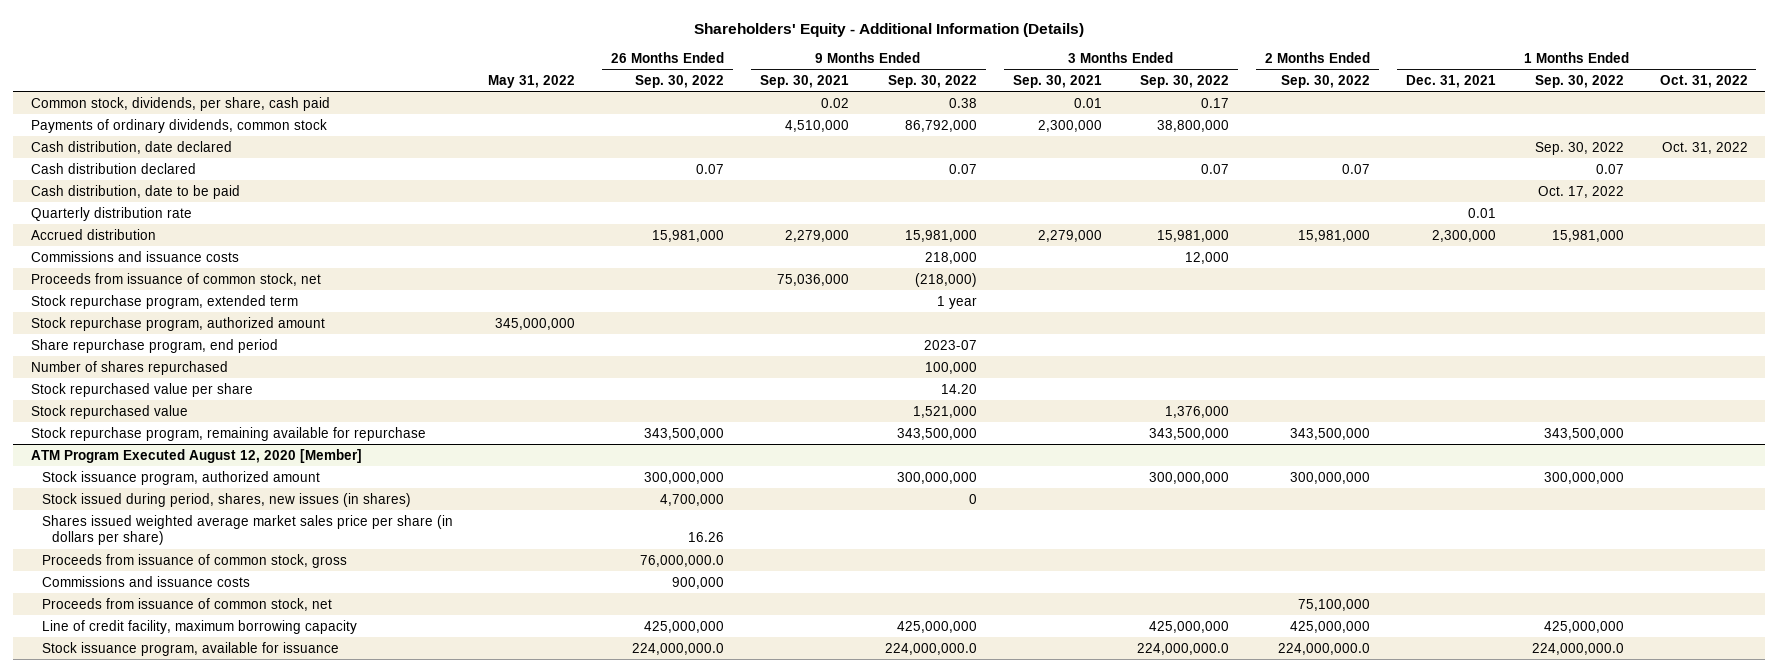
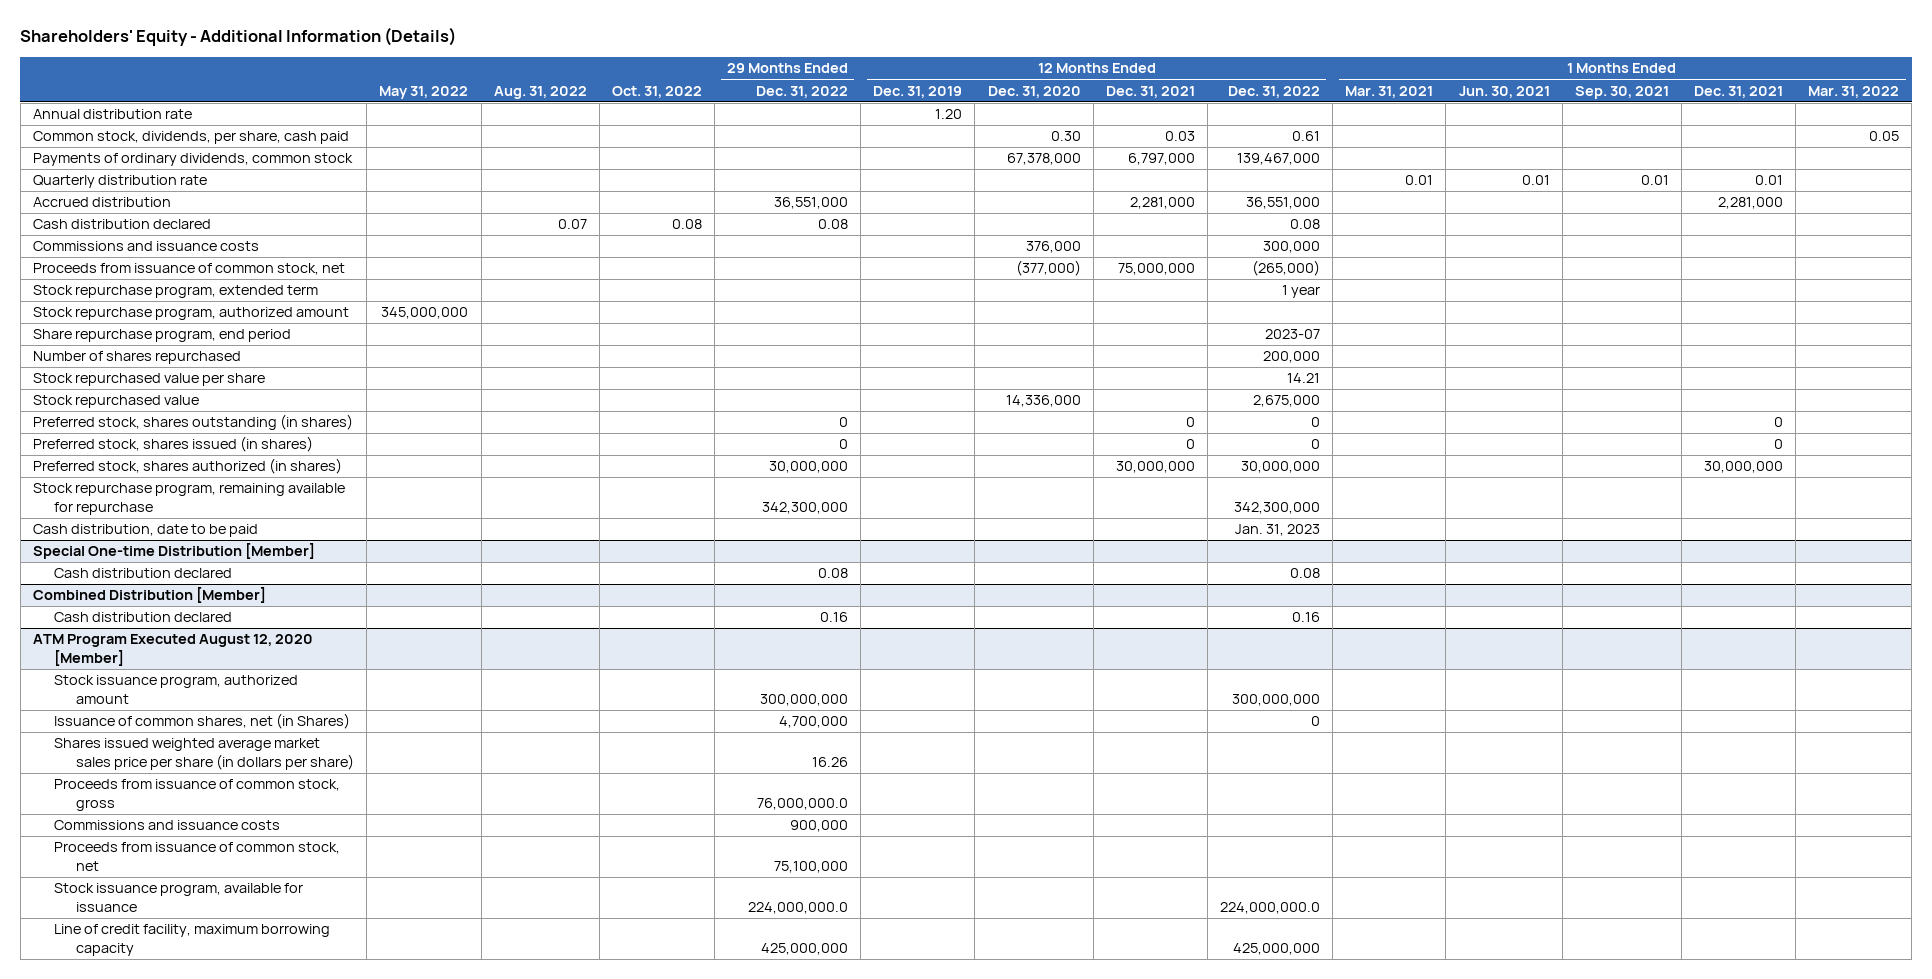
- | May 31, 2022 | 26 Months Ended Sep. 30, 2022 | 9 Months Ended Sep. 30, 2021 | 9 Months Ended Sep. 30, 2022 | 3 Months Ended Sep. 30, 2021 | 3 Months Ended Sep. 30, 2022 | 2 Months Ended Sep. 30, 2022 | 1 Months Ended Dec. 31, 2021 | 1 Months Ended Sep. 30, 2022 | 1 Months Ended Oct. 31, 2022
+ | May 31, 2022 | Aug. 31, 2022 | Oct. 31, 2022 | 29 Months Ended Dec. 31, 2022 | 12 Months Ended Dec. 31, 2019 | 12 Months Ended Dec. 31, 2020 | 12 Months Ended Dec. 31, 2021 | 12 Months Ended Dec. 31, 2022 | 1 Months Ended Mar. 31, 2021 | 1 Months Ended Jun. 30, 2021 | 1 Months Ended Sep. 30, 2021 | 1 Months Ended Dec. 31, 2021 | 1 Months Ended Mar. 31, 2022
+ Annual distribution rate | | | | | 1.20 | | | | | | | |
- Cash distribution, date declared | | | | | | | | | Sep. 30, 2022 | Oct. 31, 2022
- Accrued distribution | | 15,981,000 | 2,279,000 | 15,981,000 | 2,279,000 | 15,981,000 | 15,981,000 | 2,300,000 | 15,981,000 |
+ Accrued distribution | | | | 36,551,000 | | | 2,281,000 | 36,551,000 | | | | 2,281,000 |
moved down: Cash distribution declared | | 0.07 | 0.08 | 0.08 | | | | 0.08 | | | | |
+ Preferred stock, shares outstanding (in shares) | | | | 0 | | | 0 | 0 | | | | 0 |
+ Preferred stock, shares issued (in shares) | | | | 0 | | | 0 | 0 | | | | 0 |
+ Preferred stock, shares authorized (in shares) | | | | 30,000,000 | | | 30,000,000 | 30,000,000 | | | | 30,000,000 |
moved down: Cash distribution, date to be paid | | | | | | | | Jan. 31, 2023 | | | | |
+ Special One-time Distribution [Member]
+ Cash distribution declared | | | | 0.08 | | | | 0.08 | | | | |
+ Combined Distribution [Member]
+ Cash distribution declared | | | | 0.16 | | | | 0.16 | | | | |
@ ATM Program Executed August 12, 2020 [Member]
- Stock issued during period, shares, new issues (in shares) | | 4,700,000 | | 0 | | | | | |
+ Issuance of common shares, net (in Shares) | | | | 4,700,000 | | | | 0 | | | | |
moved down: Line of credit facility, maximum borrowing capacity | | | | 425,000,000 | | | | 425,000,000 | | | | |

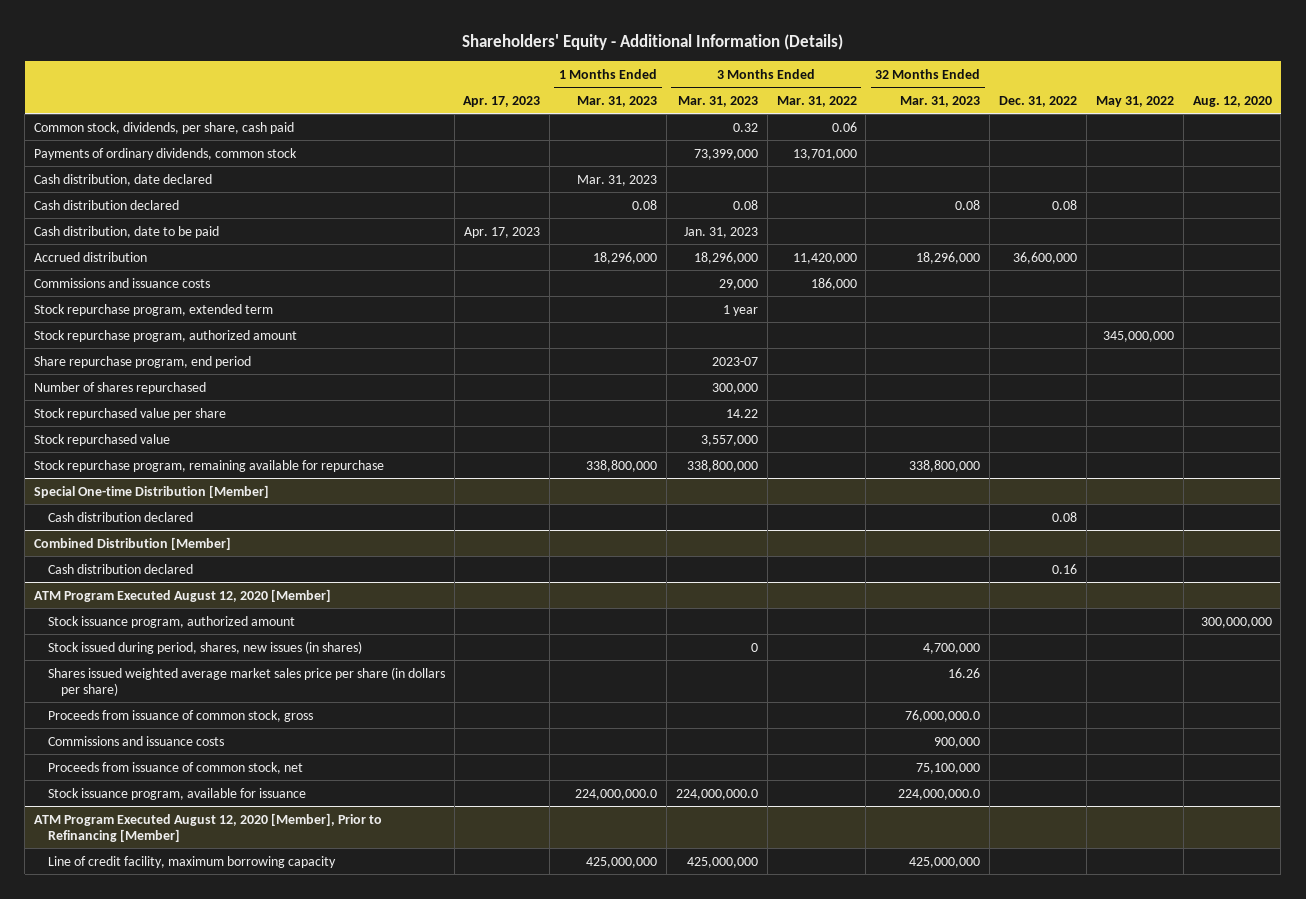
- | May 31, 2022 | Aug. 31, 2022 | Oct. 31, 2022 | 29 Months Ended Dec. 31, 2022 | 12 Months Ended Dec. 31, 2019 | 12 Months Ended Dec. 31, 2020 | 12 Months Ended Dec. 31, 2021 | 12 Months Ended Dec. 31, 2022 | 1 Months Ended Mar. 31, 2021 | 1 Months Ended Jun. 30, 2021 | 1 Months Ended Sep. 30, 2021 | 1 Months Ended Dec. 31, 2021 | 1 Months Ended Mar. 31, 2022
+ | Apr. 17, 2023 | 1 Months Ended Mar. 31, 2023 | 3 Months Ended Mar. 31, 2023 | 3 Months Ended Mar. 31, 2022 | 32 Months Ended Mar. 31, 2023 | Dec. 31, 2022 | May 31, 2022 | Aug. 12, 2020
- Annual distribution rate | | | | | 1.20 | | | | | | | |
- Quarterly distribution rate | | | | | | | | | 0.01 | 0.01 | 0.01 | 0.01 |
+ Cash distribution, date declared | | Mar. 31, 2023 | | | | | |
moved up: Cash distribution, date to be paid | Apr. 17, 2023 | | Jan. 31, 2023 | | | | |
moved down: Accrued distribution | | 18,296,000 | 18,296,000 | 11,420,000 | 18,296,000 | 36,600,000 | |
- Proceeds from issuance of common stock, net | | | | | | (377,000) | 75,000,000 | (265,000) | | | | |
- Preferred stock, shares outstanding (in shares) | | | | 0 | | | 0 | 0 | | | | 0 |
- Preferred stock, shares issued (in shares) | | | | 0 | | | 0 | 0 | | | | 0 |
- Preferred stock, shares authorized (in shares) | | | | 30,000,000 | | | 30,000,000 | 30,000,000 | | | | 30,000,000 |
@ ATM Program Executed August 12, 2020 [Member]
- Issuance of common shares, net (in Shares) | | | | 4,700,000 | | | | 0 | | | | |
+ Stock issued during period, shares, new issues (in shares) | | | 0 | | 4,700,000 | | |
- Line of credit facility, maximum borrowing capacity | | | | 425,000,000 | | | | 425,000,000 | | | | |
+ ATM Program Executed August 12, 2020 [Member], Prior to Refinancing [Member]
+ Line of credit facility, maximum borrowing capacity | | 425,000,000 | 425,000,000 | | 425,000,000 | | |

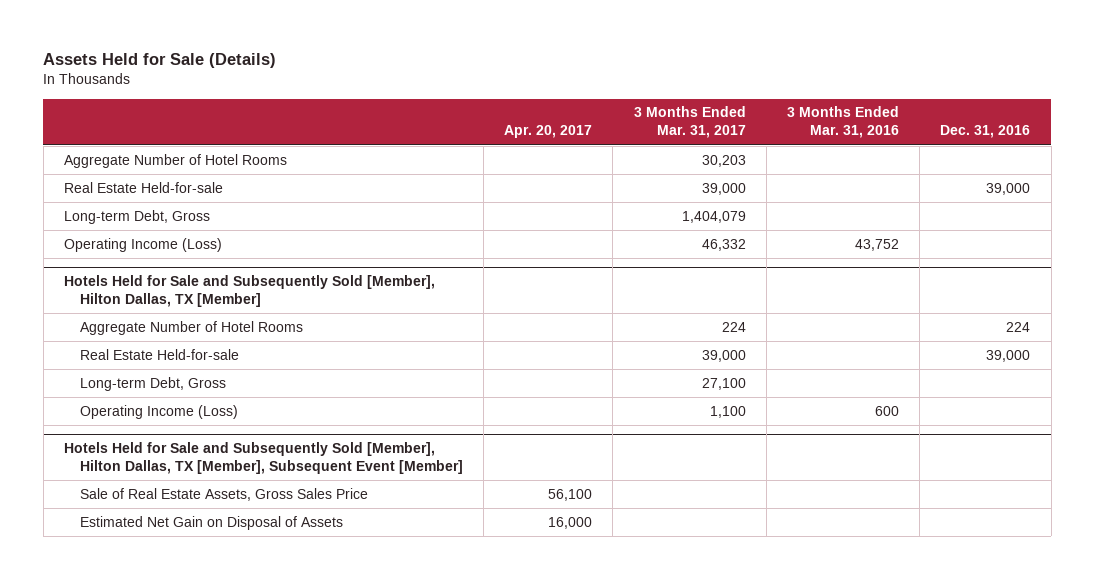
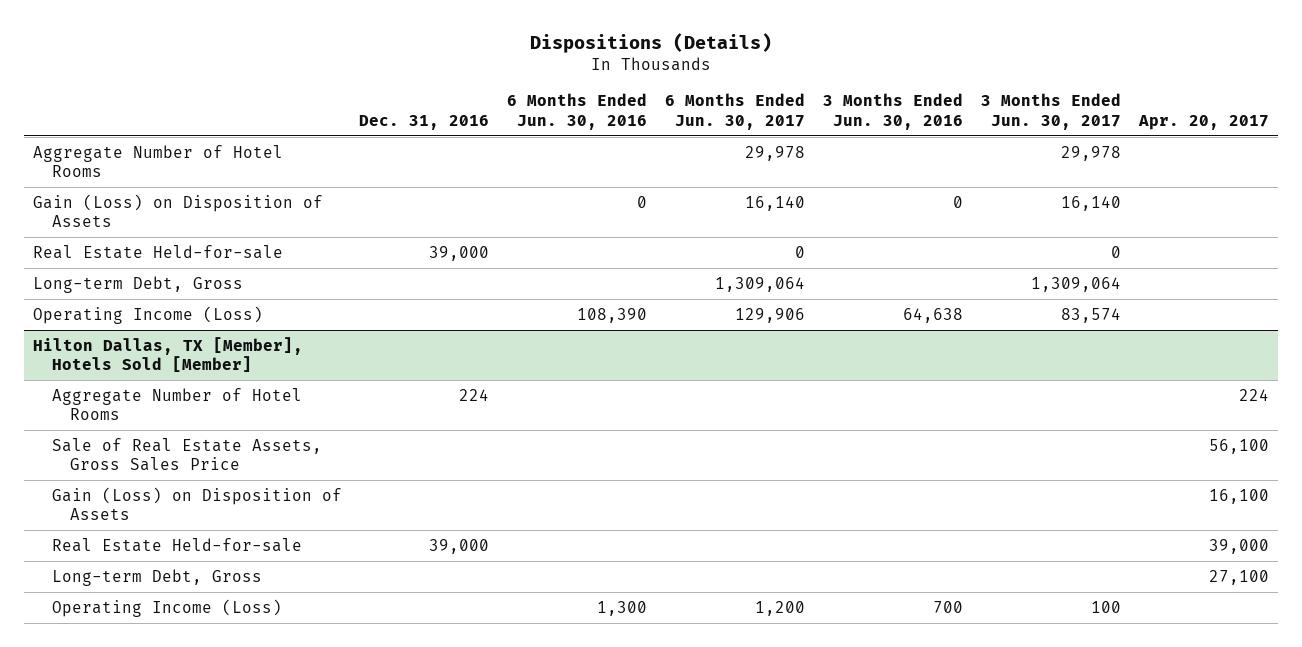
- Assets Held for Sale (Details)
+ Dispositions (Details)
- | Apr. 20, 2017 | 3 Months Ended Mar. 31, 2017 | 3 Months Ended Mar. 31, 2016 | Dec. 31, 2016
+ | Dec. 31, 2016 | 6 Months Ended Jun. 30, 2016 | 6 Months Ended Jun. 30, 2017 | 3 Months Ended Jun. 30, 2016 | 3 Months Ended Jun. 30, 2017 | Apr. 20, 2017
+ Gain (Loss) on Disposition of Assets | | 0 | 16,140 | 0 | 16,140 |
- Hotels Held for Sale and Subsequently Sold [Member], Hilton Dallas, TX [Member]
- Aggregate Number of Hotel Rooms | | 224 | | 224
- Real Estate Held-for-sale | | 39,000 | | 39,000
- Long-term Debt, Gross | | 27,100 | |
- Operating Income (Loss) | | 1,100 | 600 |
- Hotels Held for Sale and Subsequently Sold [Member], Hilton Dallas, TX [Member], Subsequent Event [Member]
+ Hilton Dallas, TX [Member], Hotels Sold [Member]
+ Aggregate Number of Hotel Rooms | 224 | | | | | 224
- Estimated Net Gain on Disposal of Assets | 16,000 | | |
+ Gain (Loss) on Disposition of Assets | | | | | | 16,100
+ Real Estate Held-for-sale | 39,000 | | | | | 39,000
+ Long-term Debt, Gross | | | | | | 27,100
+ Operating Income (Loss) | | 1,300 | 1,200 | 700 | 100 |

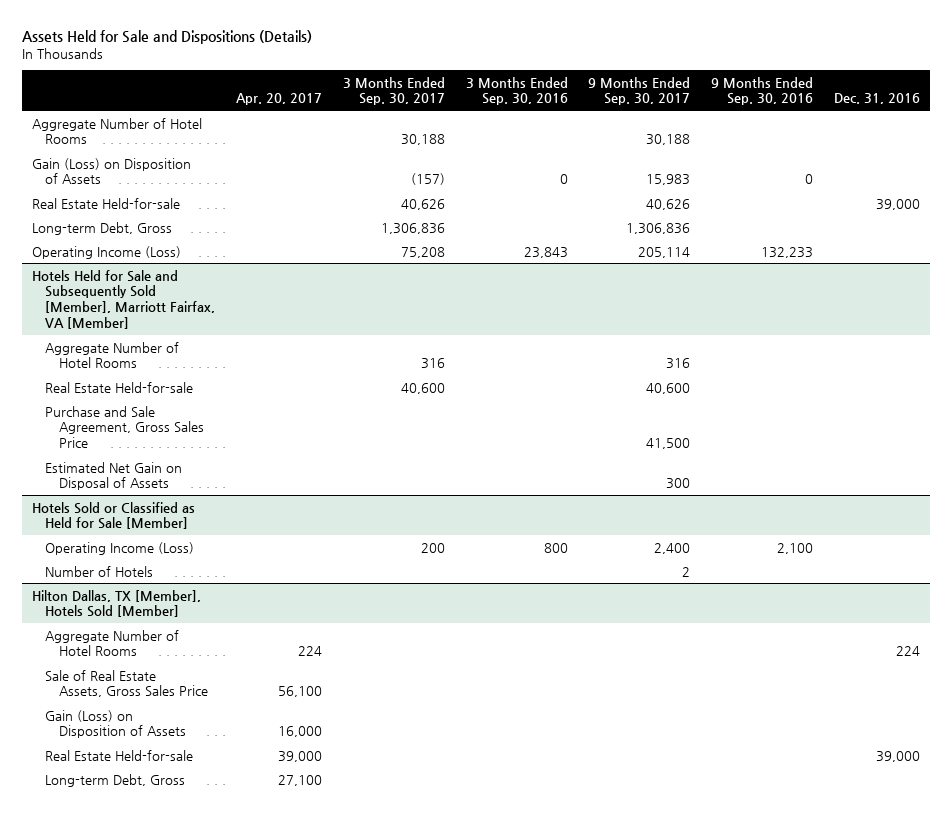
- Dispositions (Details)
+ Assets Held for Sale and Dispositions (Details)
- | Dec. 31, 2016 | 6 Months Ended Jun. 30, 2016 | 6 Months Ended Jun. 30, 2017 | 3 Months Ended Jun. 30, 2016 | 3 Months Ended Jun. 30, 2017 | Apr. 20, 2017
+ | Apr. 20, 2017 | 3 Months Ended Sep. 30, 2017 | 3 Months Ended Sep. 30, 2016 | 9 Months Ended Sep. 30, 2017 | 9 Months Ended Sep. 30, 2016 | Dec. 31, 2016
+ Hotels Held for Sale and Subsequently Sold [Member], Marriott Fairfax, VA [Member]
+ Aggregate Number of Hotel Rooms | | 316 | | 316 | |
+ Real Estate Held-for-sale | | 40,600 | | 40,600 | |
+ Purchase and Sale Agreement, Gross Sales Price | | | | 41,500 | |
+ Estimated Net Gain on Disposal of Assets | | | | 300 | |
+ Hotels Sold or Classified as Held for Sale [Member]
+ Operating Income (Loss) | | 200 | 800 | 2,400 | 2,100 |
+ Number of Hotels | | | | 2 | |
@ Hilton Dallas, TX [Member], Hotels Sold [Member]
- Gain (Loss) on Disposition of Assets | | | | | | 16,100
+ Gain (Loss) on Disposition of Assets | 16,000 | | | | |
- Operating Income (Loss) | | 1,300 | 1,200 | 700 | 100 |

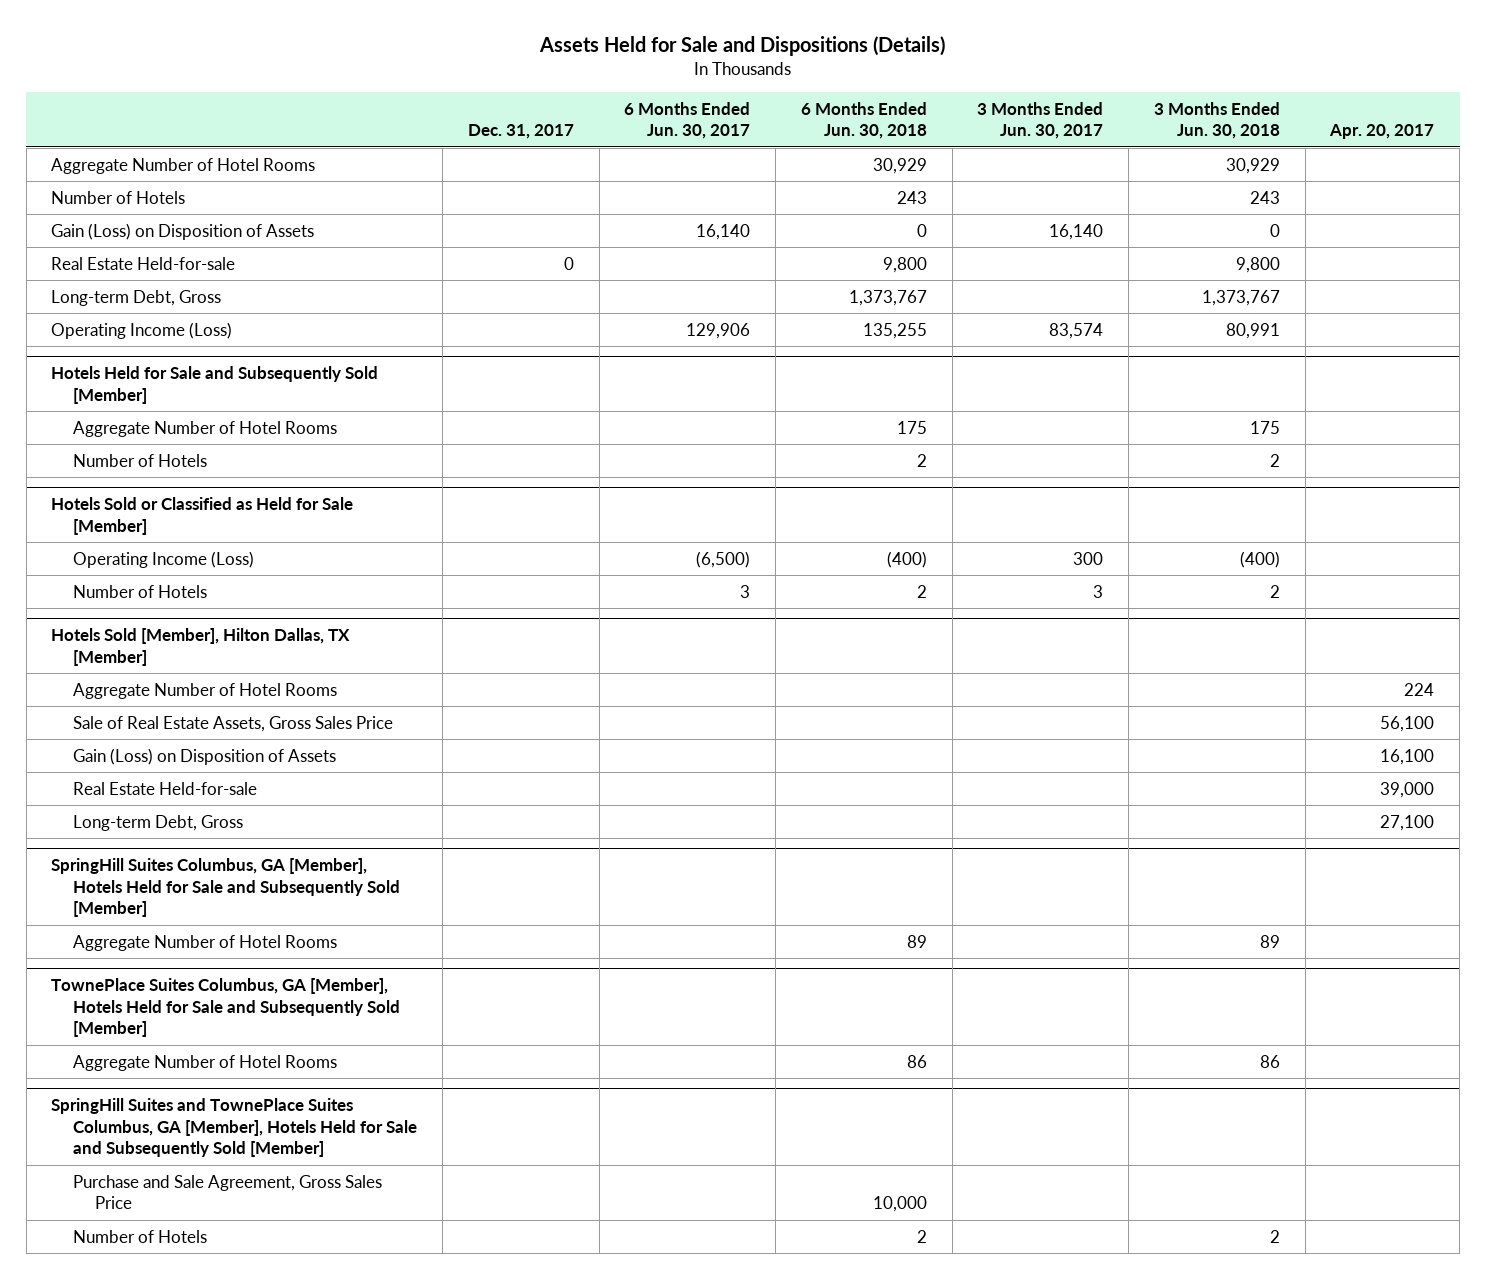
- | Apr. 20, 2017 | 3 Months Ended Sep. 30, 2017 | 3 Months Ended Sep. 30, 2016 | 9 Months Ended Sep. 30, 2017 | 9 Months Ended Sep. 30, 2016 | Dec. 31, 2016
+ | Dec. 31, 2017 | 6 Months Ended Jun. 30, 2017 | 6 Months Ended Jun. 30, 2018 | 3 Months Ended Jun. 30, 2017 | 3 Months Ended Jun. 30, 2018 | Apr. 20, 2017
+ Number of Hotels | | | 243 | | 243 |
- Hotels Held for Sale and Subsequently Sold [Member], Marriott Fairfax, VA [Member]
+ Hotels Held for Sale and Subsequently Sold [Member]
- Real Estate Held-for-sale | | 40,600 | | 40,600 | |
- Purchase and Sale Agreement, Gross Sales Price | | | | 41,500 | |
- Estimated Net Gain on Disposal of Assets | | | | 300 | |
+ Number of Hotels | | | 2 | | 2 |
- Hilton Dallas, TX [Member], Hotels Sold [Member]
+ Hotels Sold [Member], Hilton Dallas, TX [Member]
- Gain (Loss) on Disposition of Assets | 16,000 | | | | |
+ Gain (Loss) on Disposition of Assets | | | | | | 16,100
+ SpringHill Suites Columbus, GA [Member], Hotels Held for Sale and Subsequently Sold [Member]
+ Aggregate Number of Hotel Rooms | | | 89 | | 89 |
+ TownePlace Suites Columbus, GA [Member], Hotels Held for Sale and Subsequently Sold [Member]
+ Aggregate Number of Hotel Rooms | | | 86 | | 86 |
+ SpringHill Suites and TownePlace Suites Columbus, GA [Member], Hotels Held for Sale and Subsequently Sold [Member]
+ Purchase and Sale Agreement, Gross Sales Price | | | 10,000 | | |
+ Number of Hotels | | | 2 | | 2 |

